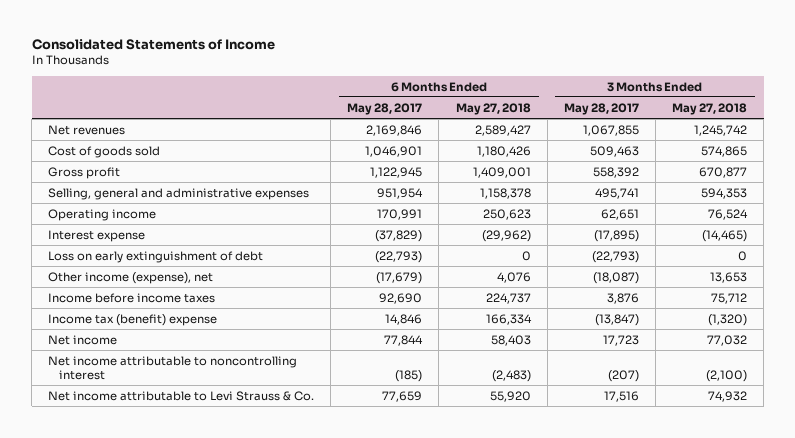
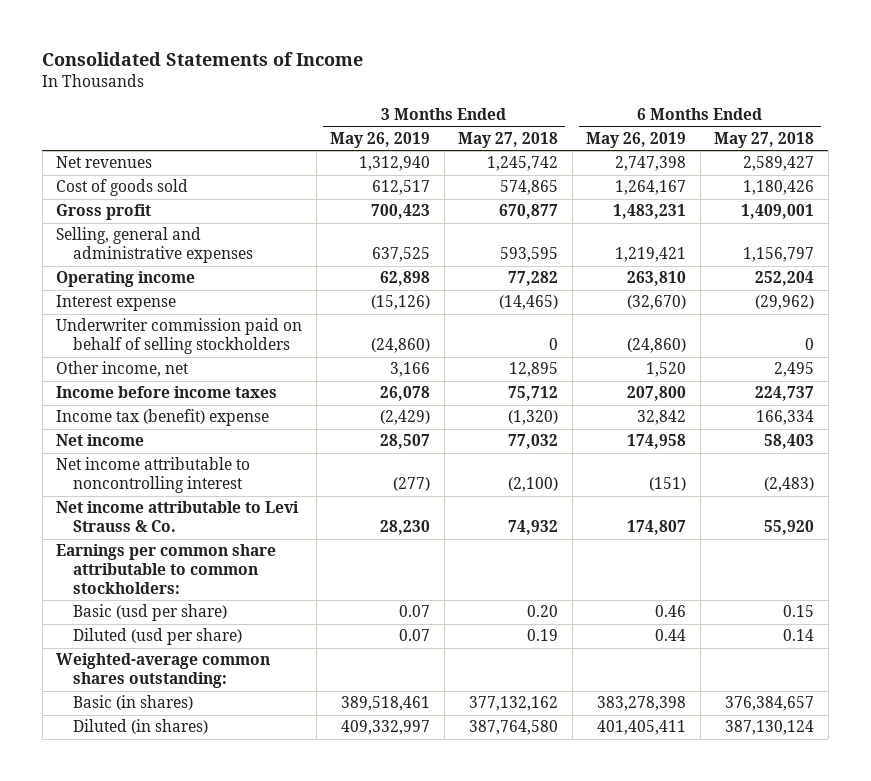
- | 6 Months Ended May 28, 2017 | 6 Months Ended May 27, 2018 | 3 Months Ended May 28, 2017 | 3 Months Ended May 27, 2018
+ | 3 Months Ended May 26, 2019 | 3 Months Ended May 27, 2018 | 6 Months Ended May 26, 2019 | 6 Months Ended May 27, 2018
- Selling, general and administrative expenses | 951,954 | 1,158,378 | 495,741 | 594,353
- Operating income | 170,991 | 250,623 | 62,651 | 76,524
+ Selling, general and administrative expenses | 637,525 | 593,595 | 1,219,421 | 1,156,797
+ Operating income | 62,898 | 77,282 | 263,810 | 252,204
- Loss on early extinguishment of debt | (22,793) | 0 | (22,793) | 0
- Other income (expense), net | (17,679) | 4,076 | (18,087) | 13,653
+ Underwriter commission paid on behalf of selling stockholders | (24,860) | 0 | (24,860) | 0
+ Other income, net | 3,166 | 12,895 | 1,520 | 2,495
+ Earnings per common share attributable to common stockholders:
+ Basic (usd per share) | 0.07 | 0.20 | 0.46 | 0.15
+ Diluted (usd per share) | 0.07 | 0.19 | 0.44 | 0.14
+ Weighted-average common shares outstanding:
+ Basic (in shares) | 389,518,461 | 377,132,162 | 383,278,398 | 376,384,657
+ Diluted (in shares) | 409,332,997 | 387,764,580 | 401,405,411 | 387,130,124

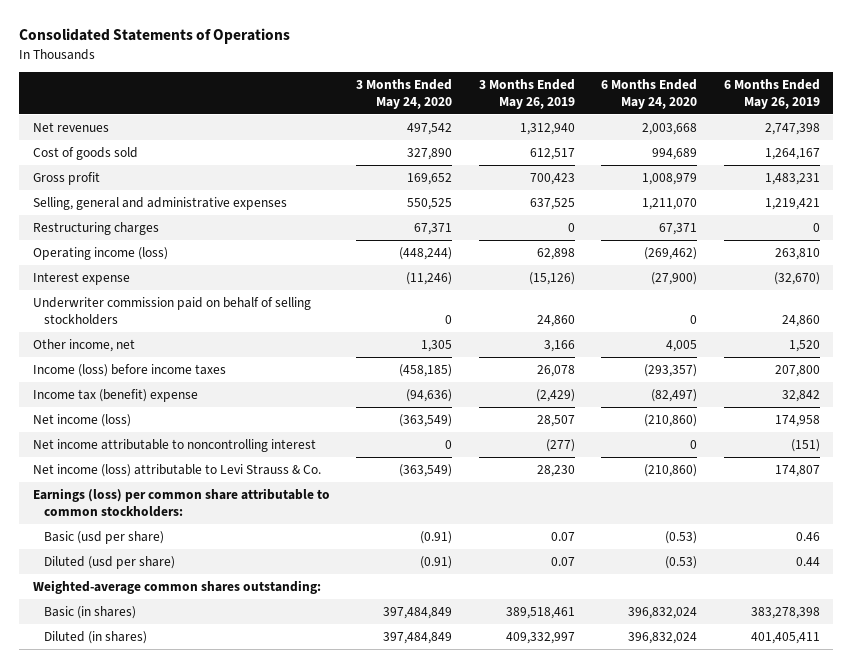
- Consolidated Statements of Income
+ Consolidated Statements of Operations
- | 3 Months Ended May 26, 2019 | 3 Months Ended May 27, 2018 | 6 Months Ended May 26, 2019 | 6 Months Ended May 27, 2018
+ | 3 Months Ended May 24, 2020 | 3 Months Ended May 26, 2019 | 6 Months Ended May 24, 2020 | 6 Months Ended May 26, 2019
- Operating income | 62,898 | 77,282 | 263,810 | 252,204
+ Restructuring charges | 67,371 | 0 | 67,371 | 0
+ Operating income (loss) | (448,244) | 62,898 | (269,462) | 263,810
- Underwriter commission paid on behalf of selling stockholders | (24,860) | 0 | (24,860) | 0
+ Underwriter commission paid on behalf of selling stockholders | 0 | 24,860 | 0 | 24,860
- Income before income taxes | 26,078 | 75,712 | 207,800 | 224,737
+ Income (loss) before income taxes | (458,185) | 26,078 | (293,357) | 207,800
- Net income | 28,507 | 77,032 | 174,958 | 58,403
+ Net income (loss) | (363,549) | 28,507 | (210,860) | 174,958
- Net income attributable to Levi Strauss & Co. | 28,230 | 74,932 | 174,807 | 55,920
- Earnings per common share attributable to common stockholders:
+ Net income (loss) attributable to Levi Strauss & Co. | (363,549) | 28,230 | (210,860) | 174,807
+ Earnings (loss) per common share attributable to common stockholders:

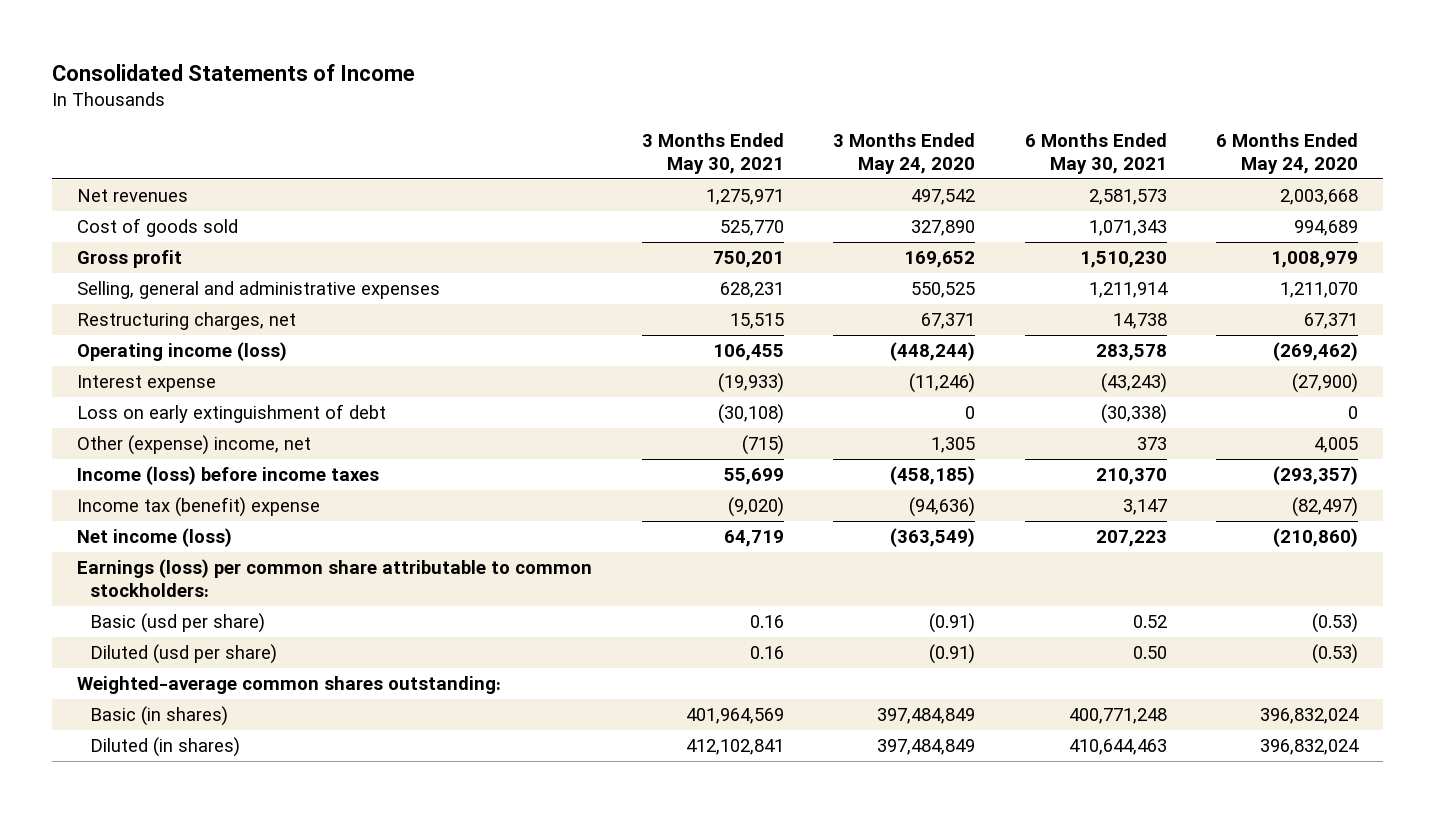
- Consolidated Statements of Operations
+ Consolidated Statements of Income
- | 3 Months Ended May 24, 2020 | 3 Months Ended May 26, 2019 | 6 Months Ended May 24, 2020 | 6 Months Ended May 26, 2019
+ | 3 Months Ended May 30, 2021 | 3 Months Ended May 24, 2020 | 6 Months Ended May 30, 2021 | 6 Months Ended May 24, 2020
- Restructuring charges | 67,371 | 0 | 67,371 | 0
+ Restructuring charges, net | 15,515 | 67,371 | 14,738 | 67,371
- Underwriter commission paid on behalf of selling stockholders | 0 | 24,860 | 0 | 24,860
- Other income, net | 1,305 | 3,166 | 4,005 | 1,520
+ Loss on early extinguishment of debt | (30,108) | 0 | (30,338) | 0
+ Other (expense) income, net | (715) | 1,305 | 373 | 4,005
- Net income attributable to noncontrolling interest | 0 | (277) | 0 | (151)
- Net income (loss) attributable to Levi Strauss & Co. | (363,549) | 28,230 | (210,860) | 174,807

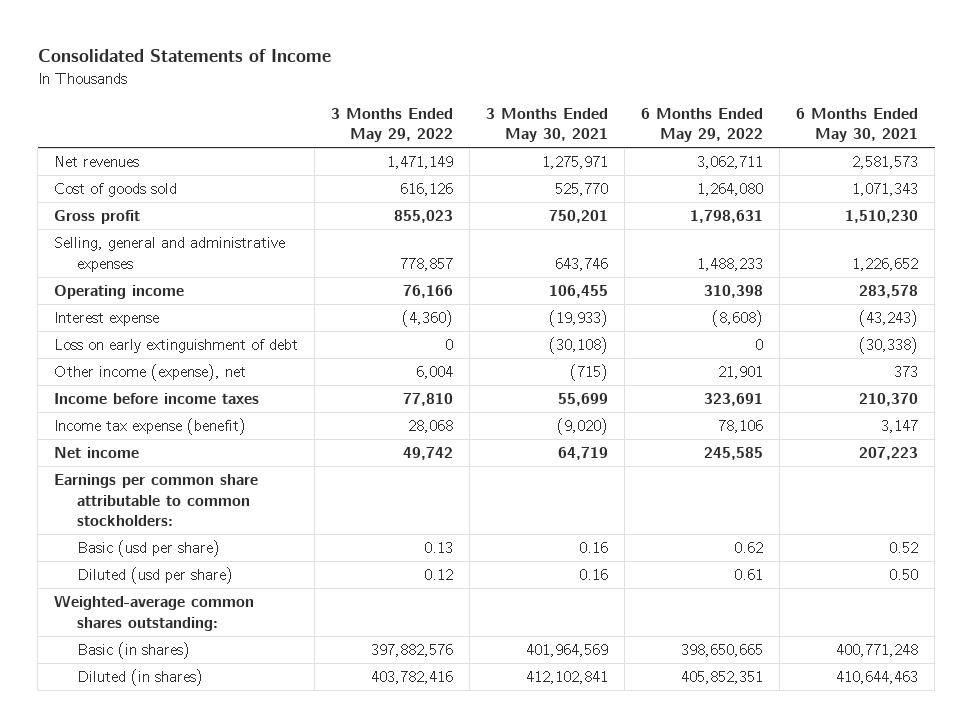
- | 3 Months Ended May 30, 2021 | 3 Months Ended May 24, 2020 | 6 Months Ended May 30, 2021 | 6 Months Ended May 24, 2020
+ | 3 Months Ended May 29, 2022 | 3 Months Ended May 30, 2021 | 6 Months Ended May 29, 2022 | 6 Months Ended May 30, 2021
- Selling, general and administrative expenses | 628,231 | 550,525 | 1,211,914 | 1,211,070
- Restructuring charges, net | 15,515 | 67,371 | 14,738 | 67,371
- Operating income (loss) | 106,455 | (448,244) | 283,578 | (269,462)
+ Selling, general and administrative expenses | 778,857 | 643,746 | 1,488,233 | 1,226,652
+ Operating income | 76,166 | 106,455 | 310,398 | 283,578
- Other (expense) income, net | (715) | 1,305 | 373 | 4,005
- Income (loss) before income taxes | 55,699 | (458,185) | 210,370 | (293,357)
- Income tax (benefit) expense | (9,020) | (94,636) | 3,147 | (82,497)
- Net income (loss) | 64,719 | (363,549) | 207,223 | (210,860)
- Earnings (loss) per common share attributable to common stockholders:
+ Other income (expense), net | 6,004 | (715) | 21,901 | 373
+ Income before income taxes | 77,810 | 55,699 | 323,691 | 210,370
+ Income tax expense (benefit) | 28,068 | (9,020) | 78,106 | 3,147
+ Net income | 49,742 | 64,719 | 245,585 | 207,223
+ Earnings per common share attributable to common stockholders:

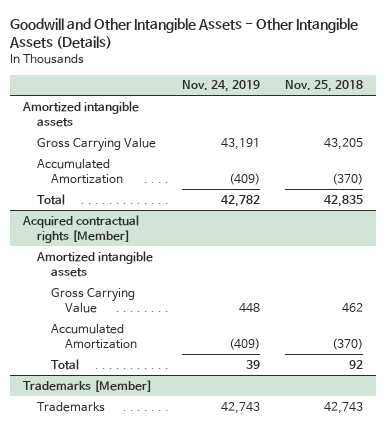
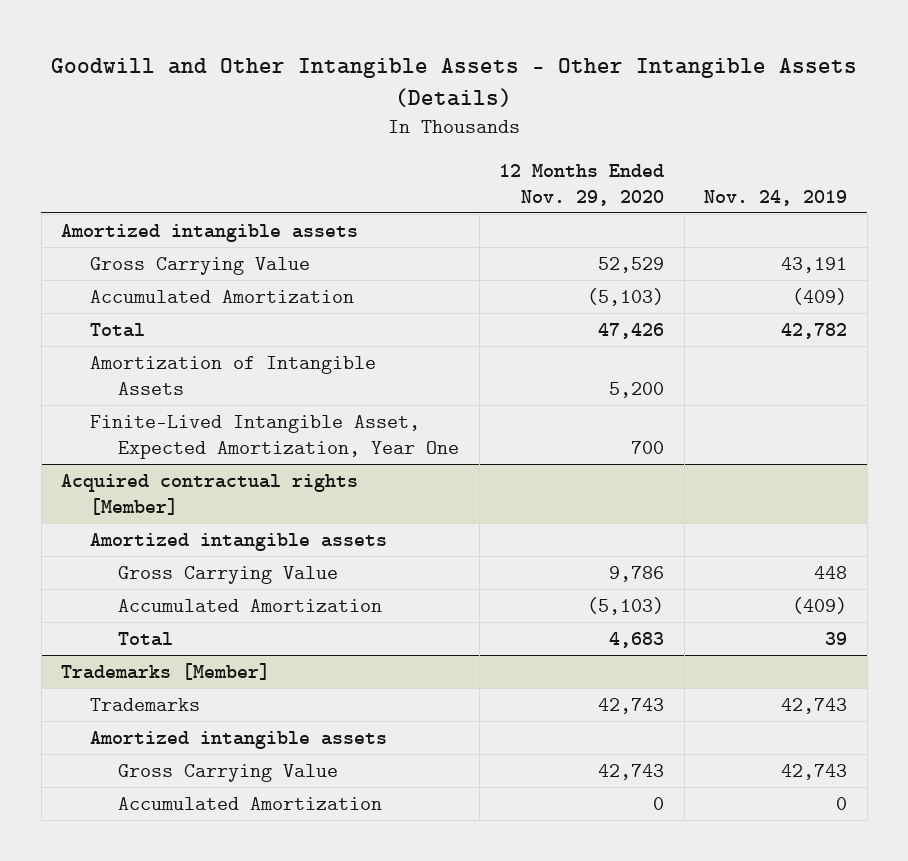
- | Nov. 24, 2019 | Nov. 25, 2018
+ | 12 Months Ended Nov. 29, 2020 | Nov. 24, 2019
+ Amortization of Intangible Assets | 5,200 |
+ Finite-Lived Intangible Asset, Expected Amortization, Year One | 700 |
@ Trademarks [Member]
+ Amortized intangible assets
+ Gross Carrying Value | 42,743 | 42,743
+ Accumulated Amortization | 0 | 0

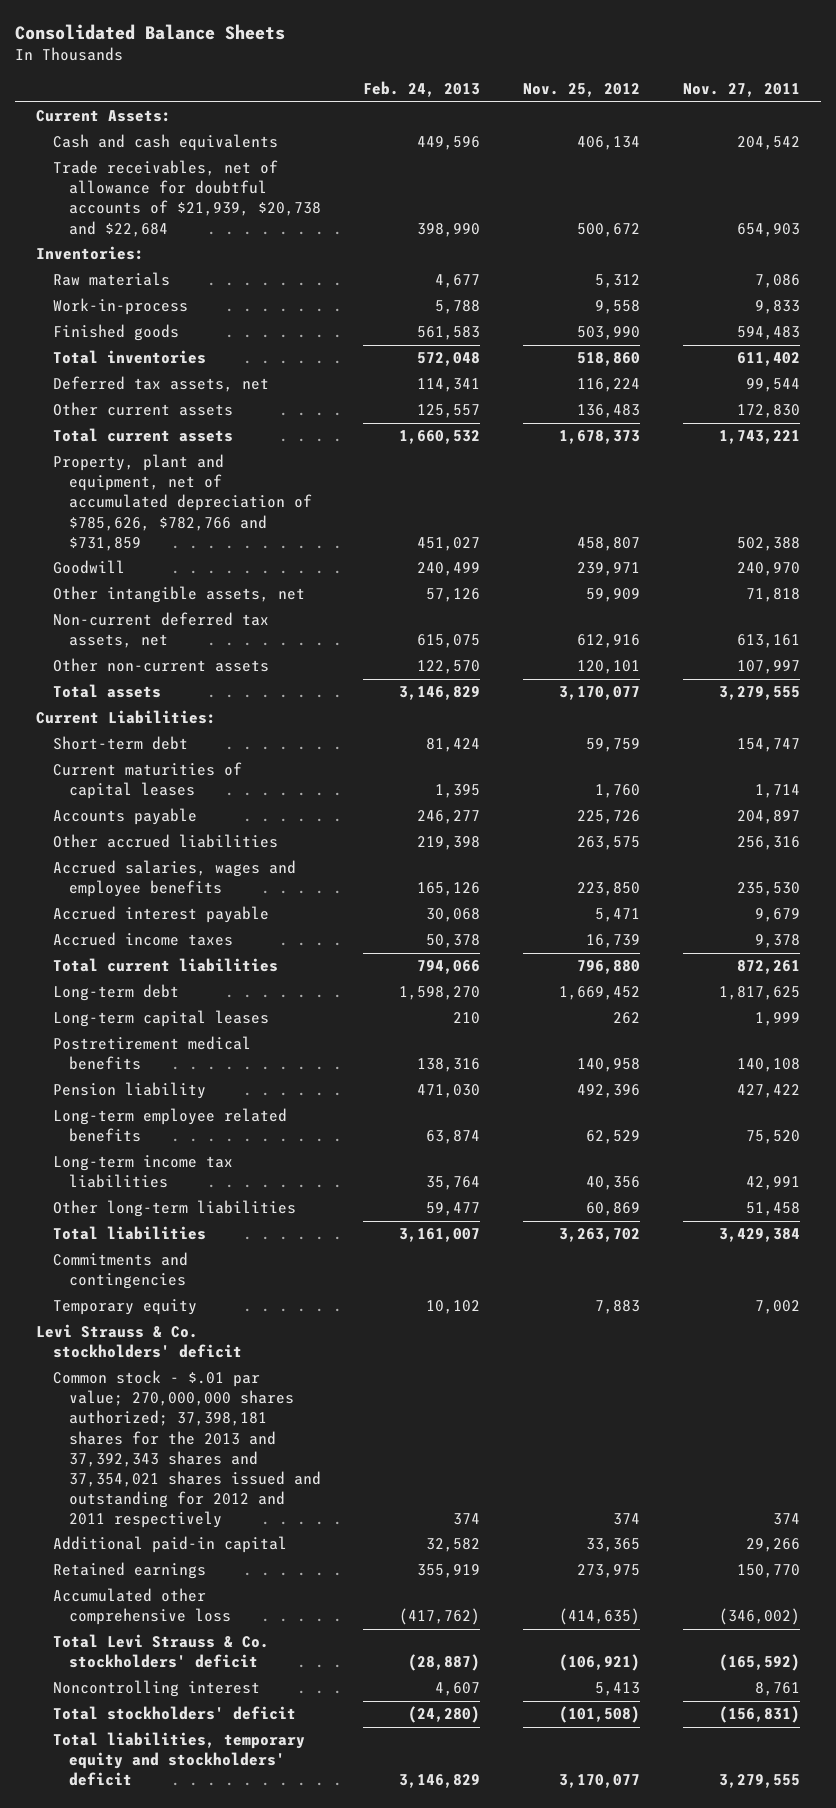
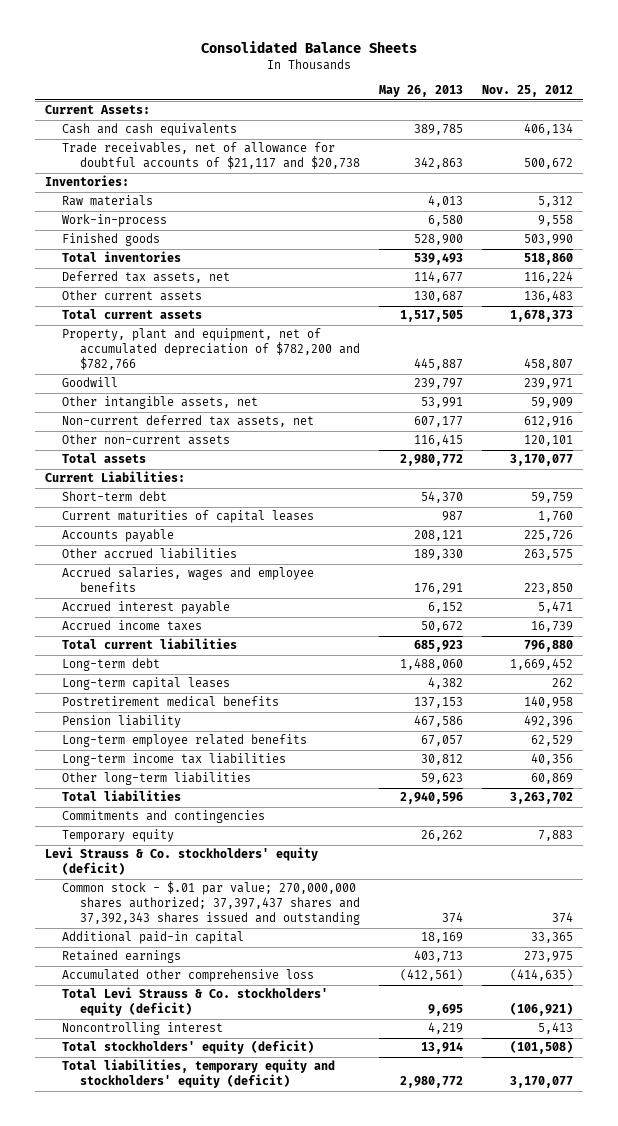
- | Feb. 24, 2013 | Nov. 25, 2012 | Nov. 27, 2011
+ | May 26, 2013 | Nov. 25, 2012
- Trade receivables, net of allowance for doubtful accounts of $21,939, $20,738 and $22,684 | 398,990 | 500,672 | 654,903
+ Trade receivables, net of allowance for doubtful accounts of $21,117 and $20,738 | 342,863 | 500,672
- Property, plant and equipment, net of accumulated depreciation of $785,626, $782,766 and $731,859 | 451,027 | 458,807 | 502,388
+ Property, plant and equipment, net of accumulated depreciation of $782,200 and $782,766 | 445,887 | 458,807
- Levi Strauss & Co. stockholders' deficit
- Common stock - $.01 par value; 270,000,000 shares authorized; 37,398,181 shares for the 2013 and 37,392,343 shares and 37,354,021 shares issued and outstanding for 2012 and 2011 respectively | 374 | 374 | 374
+ Levi Strauss & Co. stockholders' equity (deficit)
+ Common stock - $.01 par value; 270,000,000 shares authorized; 37,397,437 shares and 37,392,343 shares issued and outstanding | 374 | 374
- Total Levi Strauss & Co. stockholders' deficit | (28,887) | (106,921) | (165,592)
+ Total Levi Strauss & Co. stockholders' equity (deficit) | 9,695 | (106,921)
- Total stockholders' deficit | (24,280) | (101,508) | (156,831)
- Total liabilities, temporary equity and stockholders' deficit | 3,146,829 | 3,170,077 | 3,279,555
+ Total stockholders' equity (deficit) | 13,914 | (101,508)
+ Total liabilities, temporary equity and stockholders' equity (deficit) | 2,980,772 | 3,170,077

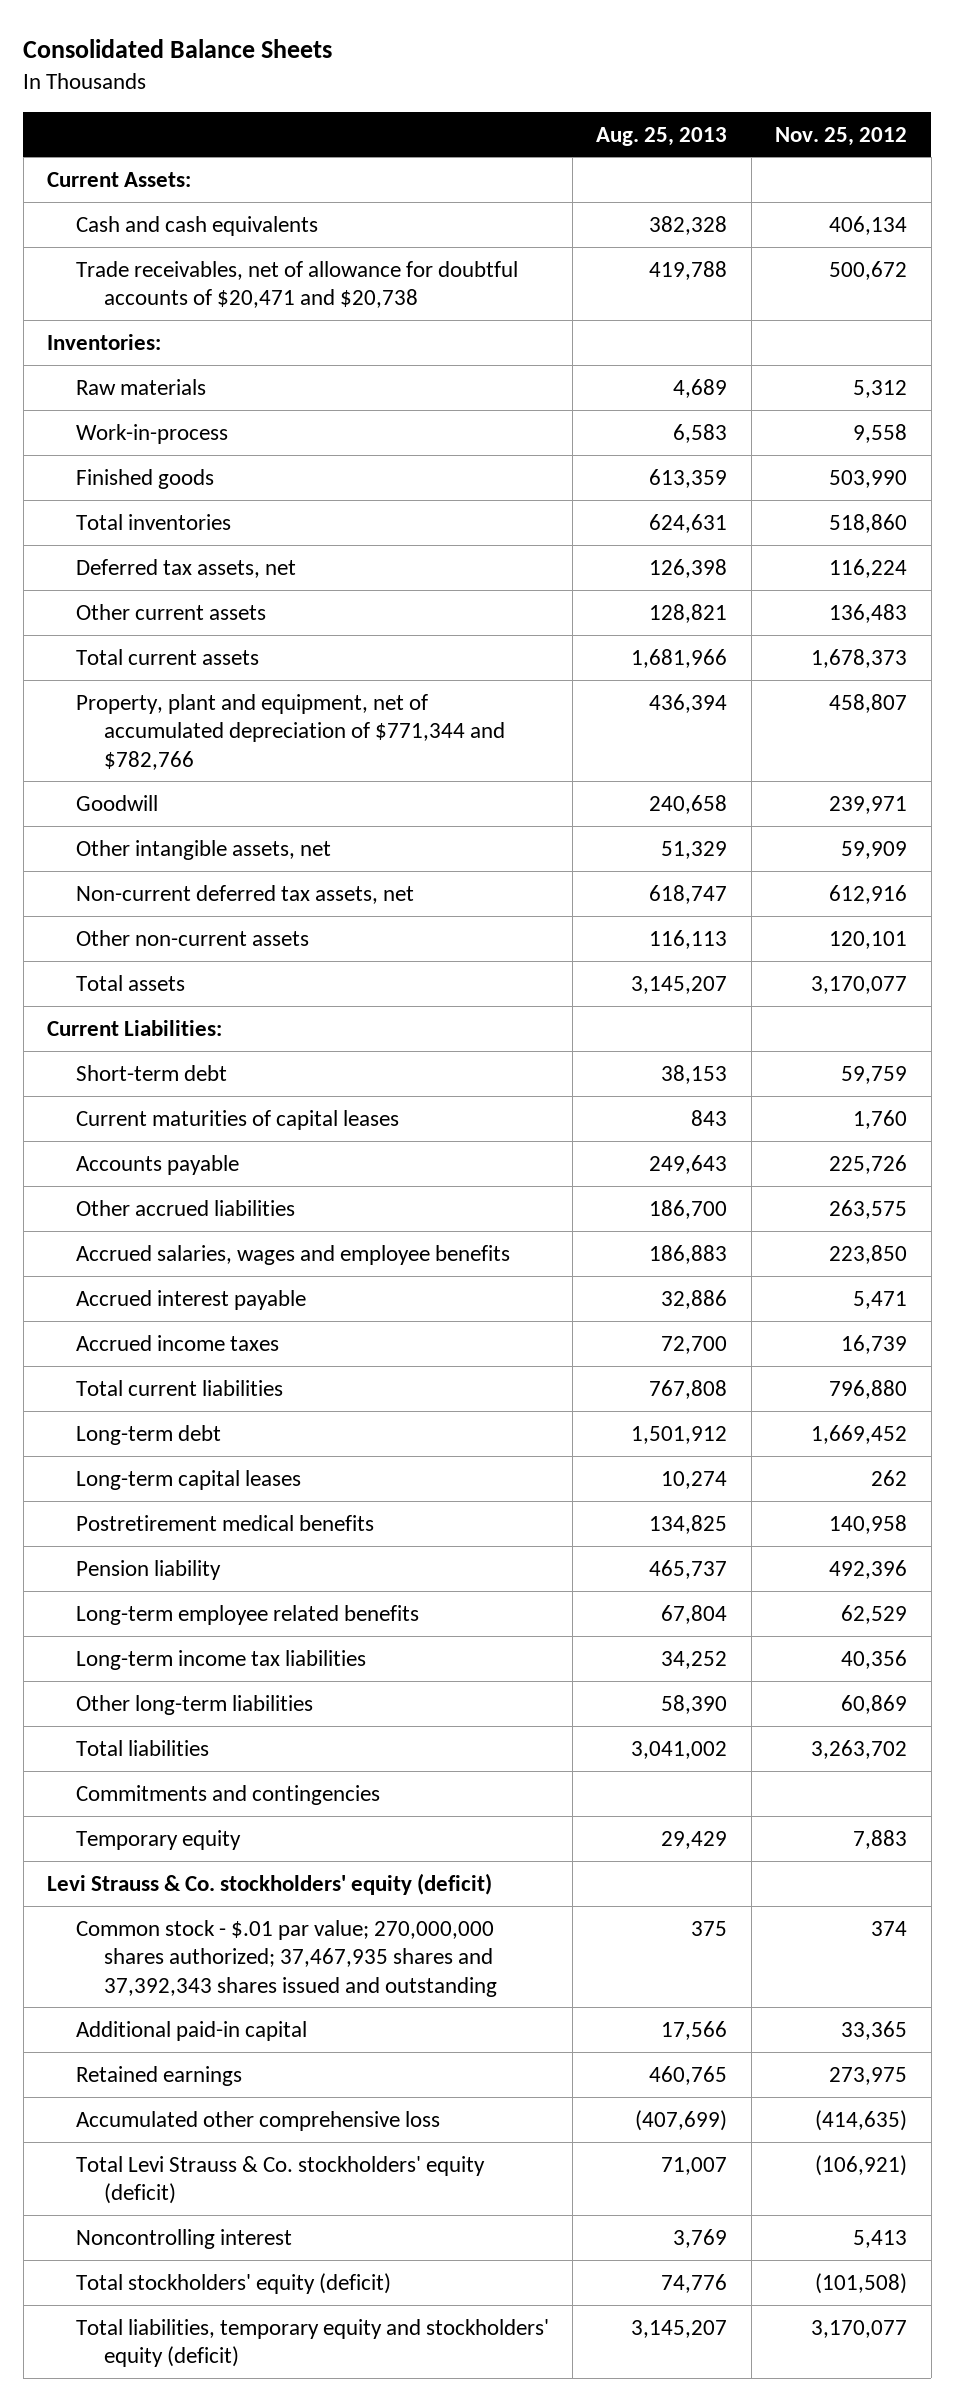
- | May 26, 2013 | Nov. 25, 2012
+ | Aug. 25, 2013 | Nov. 25, 2012
- Trade receivables, net of allowance for doubtful accounts of $21,117 and $20,738 | 342,863 | 500,672
+ Trade receivables, net of allowance for doubtful accounts of $20,471 and $20,738 | 419,788 | 500,672
- Property, plant and equipment, net of accumulated depreciation of $782,200 and $782,766 | 445,887 | 458,807
+ Property, plant and equipment, net of accumulated depreciation of $771,344 and $782,766 | 436,394 | 458,807
- Common stock - $.01 par value; 270,000,000 shares authorized; 37,397,437 shares and 37,392,343 shares issued and outstanding | 374 | 374
+ Common stock - $.01 par value; 270,000,000 shares authorized; 37,467,935 shares and 37,392,343 shares issued and outstanding | 375 | 374

